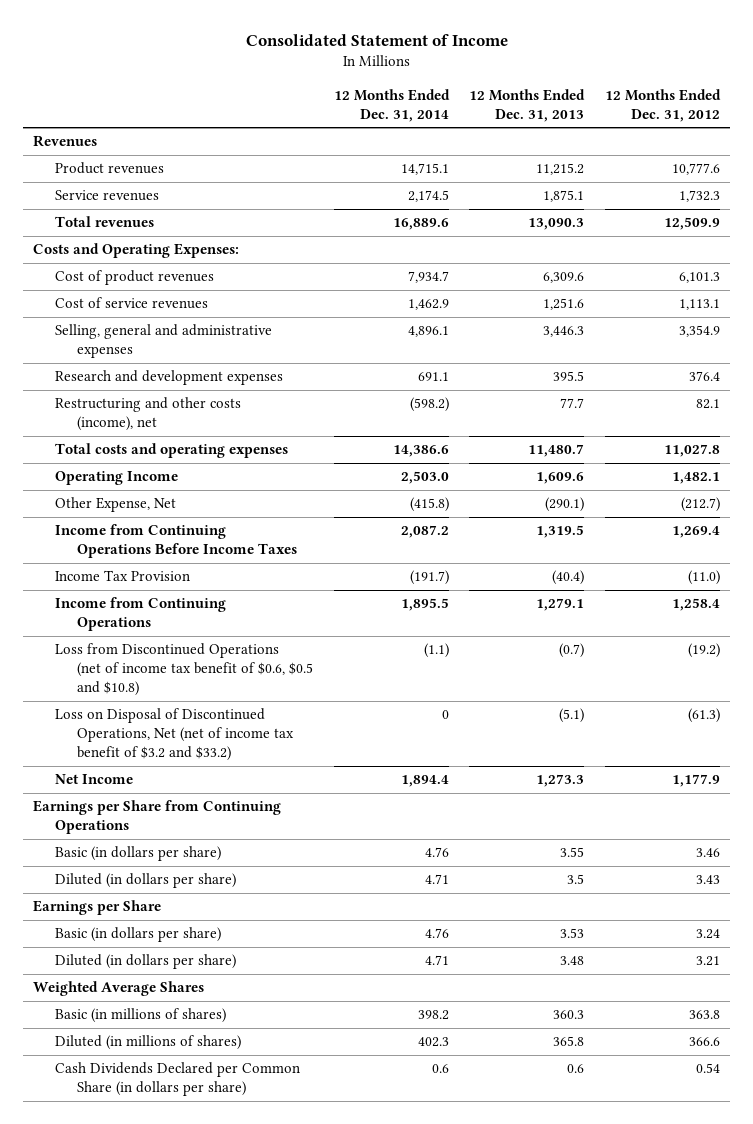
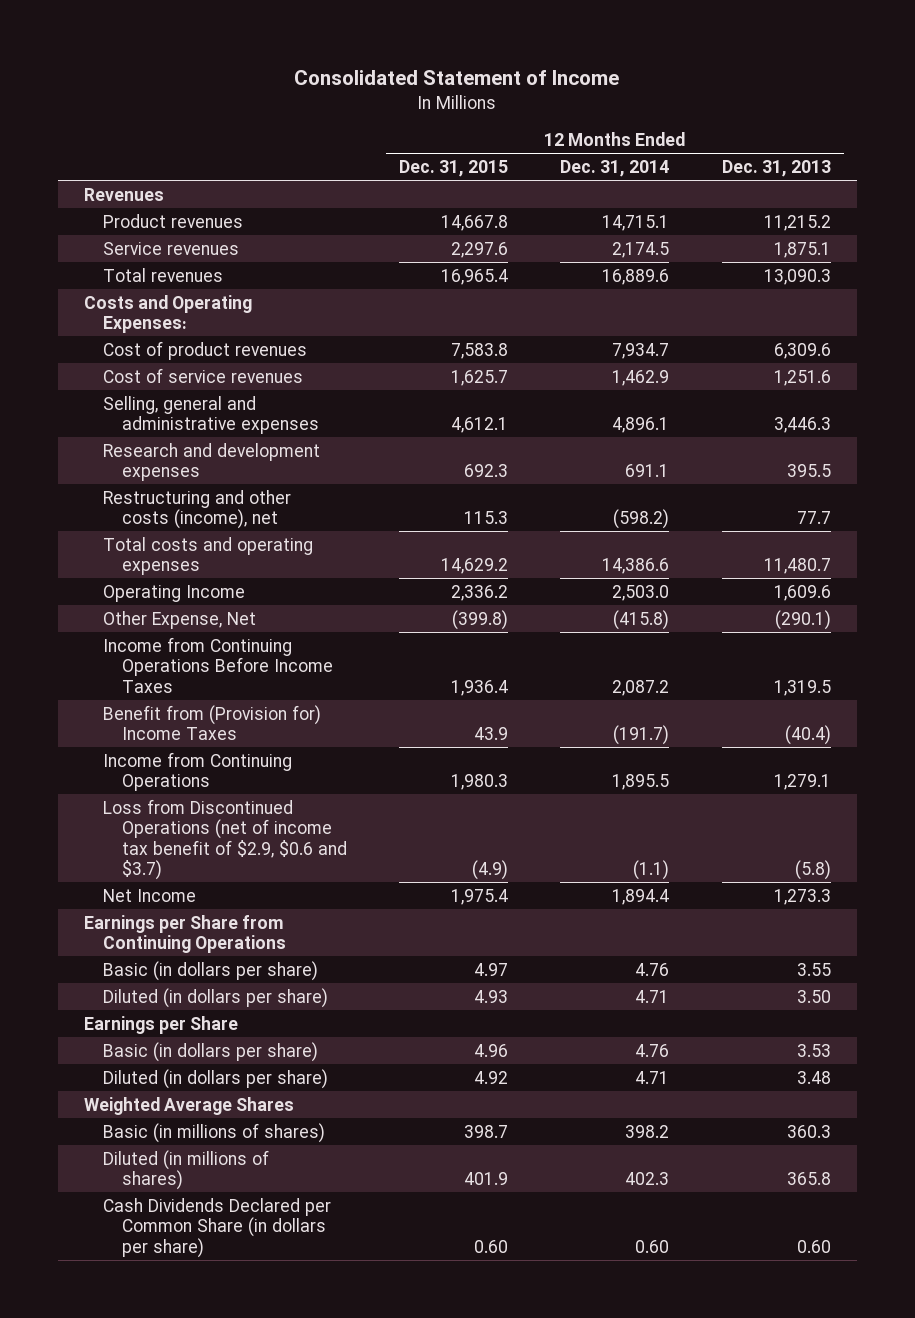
- | 12 Months Ended Dec. 31, 2014 | 12 Months Ended Dec. 31, 2013 | 12 Months Ended Dec. 31, 2012
+ | 12 Months Ended Dec. 31, 2015 | 12 Months Ended Dec. 31, 2014 | 12 Months Ended Dec. 31, 2013
- Income Tax Provision | (191.7) | (40.4) | (11.0)
+ Benefit from (Provision for) Income Taxes | 43.9 | (191.7) | (40.4)
- Loss from Discontinued Operations (net of income tax benefit of $0.6, $0.5 and $10.8) | (1.1) | (0.7) | (19.2)
- Loss on Disposal of Discontinued Operations, Net (net of income tax benefit of $3.2 and $33.2) | 0 | (5.1) | (61.3)
+ Loss from Discontinued Operations (net of income tax benefit of $2.9, $0.6 and $3.7) | (4.9) | (1.1) | (5.8)
- Diluted (in dollars per share) | 4.71 | 3.5 | 3.43
+ Diluted (in dollars per share) | 4.93 | 4.71 | 3.50
- Cash Dividends Declared per Common Share (in dollars per share) | 0.6 | 0.6 | 0.54
+ Cash Dividends Declared per Common Share (in dollars per share) | 0.60 | 0.60 | 0.60

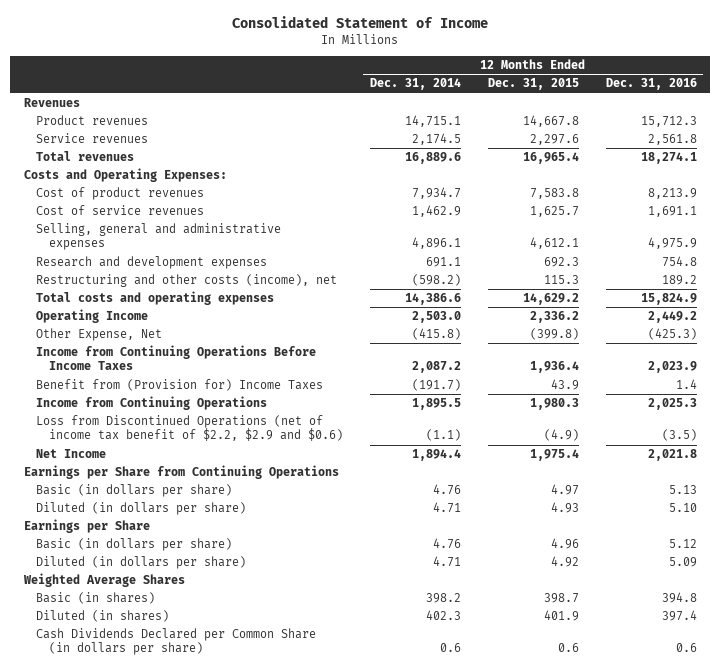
- | 12 Months Ended Dec. 31, 2015 | 12 Months Ended Dec. 31, 2014 | 12 Months Ended Dec. 31, 2013
+ | 12 Months Ended Dec. 31, 2014 | 12 Months Ended Dec. 31, 2015 | 12 Months Ended Dec. 31, 2016
- Loss from Discontinued Operations (net of income tax benefit of $2.9, $0.6 and $3.7) | (4.9) | (1.1) | (5.8)
+ Loss from Discontinued Operations (net of income tax benefit of $2.2, $2.9 and $0.6) | (1.1) | (4.9) | (3.5)
- Basic (in millions of shares) | 398.7 | 398.2 | 360.3
- Diluted (in millions of shares) | 401.9 | 402.3 | 365.8
- Cash Dividends Declared per Common Share (in dollars per share) | 0.60 | 0.60 | 0.60
+ Basic (in shares) | 398.2 | 398.7 | 394.8
+ Diluted (in shares) | 402.3 | 401.9 | 397.4
+ Cash Dividends Declared per Common Share (in dollars per share) | 0.6 | 0.6 | 0.6

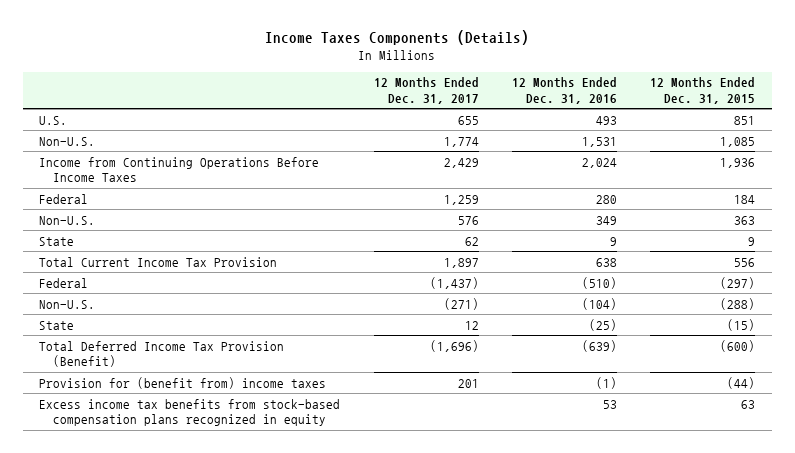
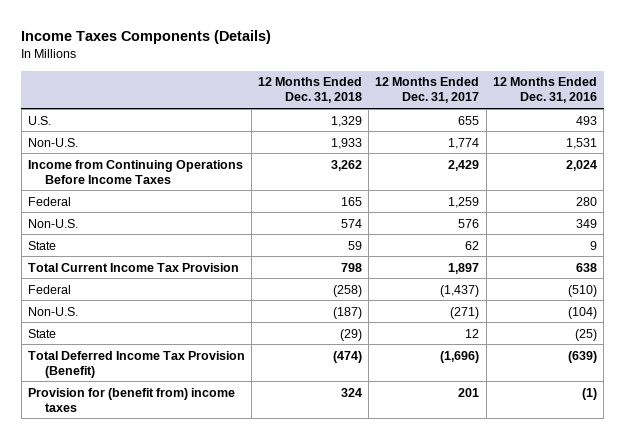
- | 12 Months Ended Dec. 31, 2017 | 12 Months Ended Dec. 31, 2016 | 12 Months Ended Dec. 31, 2015
+ | 12 Months Ended Dec. 31, 2018 | 12 Months Ended Dec. 31, 2017 | 12 Months Ended Dec. 31, 2016
- Excess income tax benefits from stock-based compensation plans recognized in equity | | 53 | 63

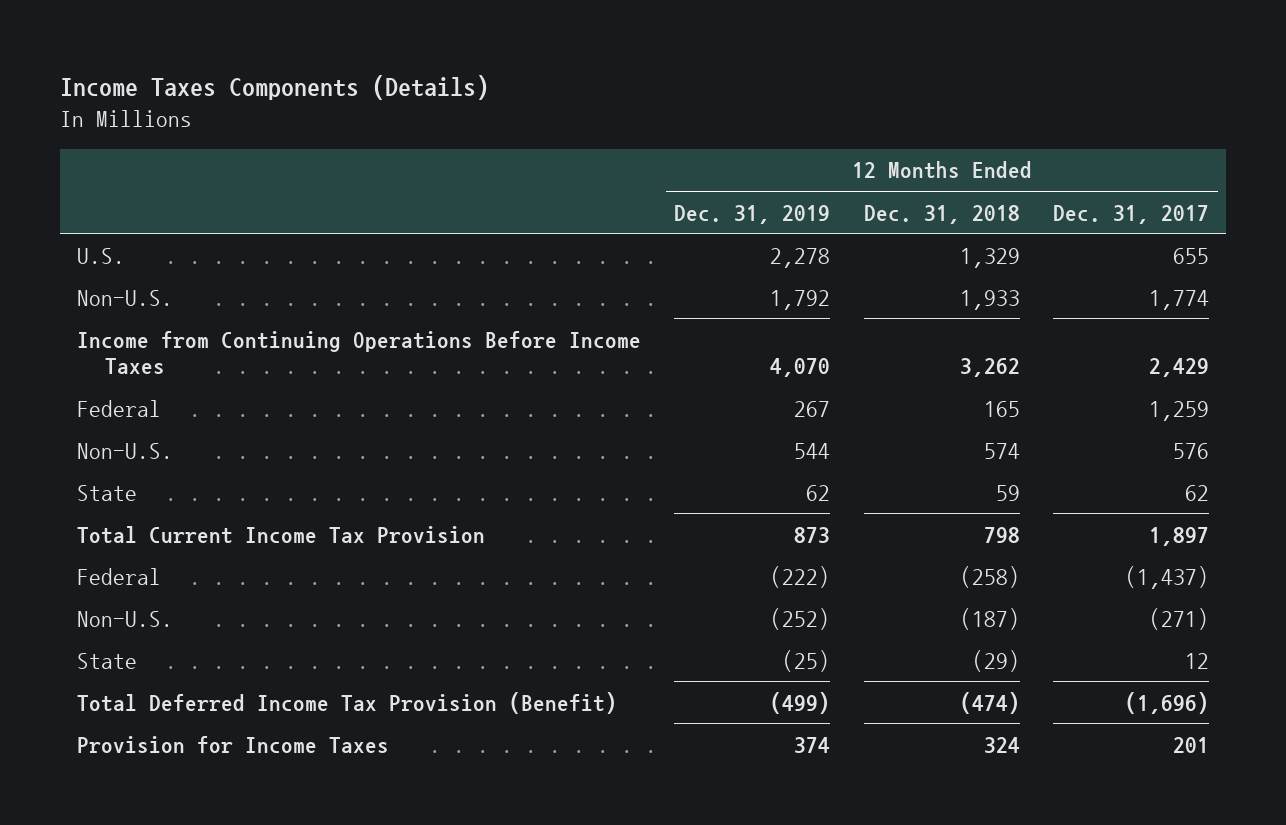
- | 12 Months Ended Dec. 31, 2018 | 12 Months Ended Dec. 31, 2017 | 12 Months Ended Dec. 31, 2016
+ | 12 Months Ended Dec. 31, 2019 | 12 Months Ended Dec. 31, 2018 | 12 Months Ended Dec. 31, 2017
- Provision for (benefit from) income taxes | 324 | 201 | (1)
+ Provision for Income Taxes | 374 | 324 | 201

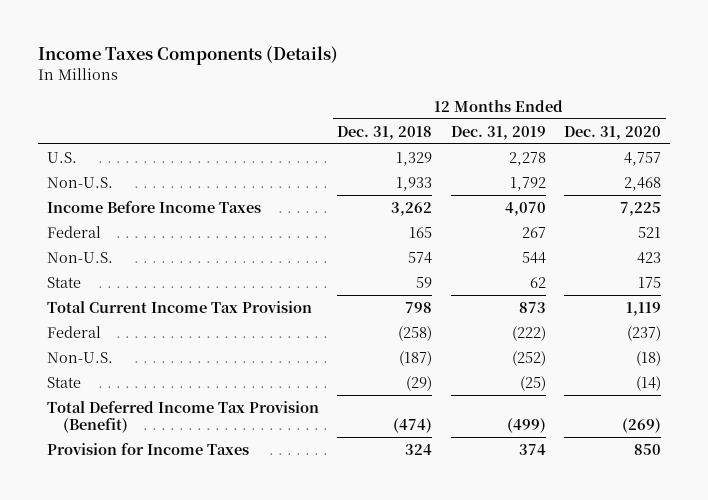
- | 12 Months Ended Dec. 31, 2019 | 12 Months Ended Dec. 31, 2018 | 12 Months Ended Dec. 31, 2017
+ | 12 Months Ended Dec. 31, 2018 | 12 Months Ended Dec. 31, 2019 | 12 Months Ended Dec. 31, 2020
- Income from Continuing Operations Before Income Taxes | 4,070 | 3,262 | 2,429
+ Income Before Income Taxes | 3,262 | 4,070 | 7,225

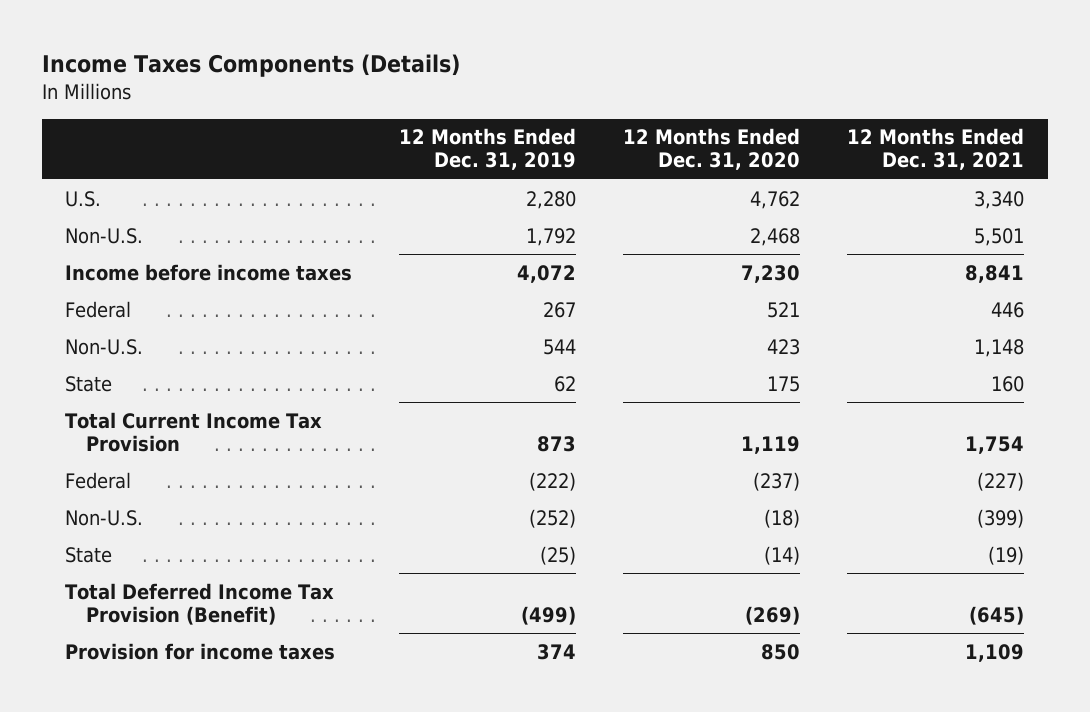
- | 12 Months Ended Dec. 31, 2018 | 12 Months Ended Dec. 31, 2019 | 12 Months Ended Dec. 31, 2020
+ | 12 Months Ended Dec. 31, 2019 | 12 Months Ended Dec. 31, 2020 | 12 Months Ended Dec. 31, 2021
- U.S. | 1,329 | 2,278 | 4,757
+ U.S. | 2,280 | 4,762 | 3,340
- Income Before Income Taxes | 3,262 | 4,070 | 7,225
+ Income before income taxes | 4,072 | 7,230 | 8,841
- Provision for Income Taxes | 324 | 374 | 850
+ Provision for income taxes | 374 | 850 | 1,109

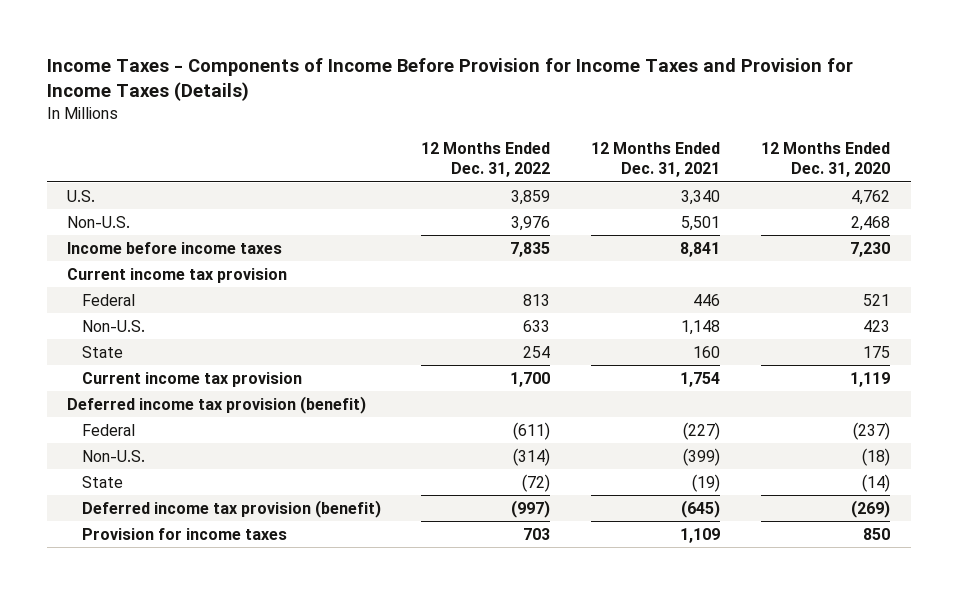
- Income Taxes Components (Details)
+ Income Taxes - Components of Income Before Provision for Income Taxes and Provision for Income Taxes (Details)
- | 12 Months Ended Dec. 31, 2019 | 12 Months Ended Dec. 31, 2020 | 12 Months Ended Dec. 31, 2021
+ | 12 Months Ended Dec. 31, 2022 | 12 Months Ended Dec. 31, 2021 | 12 Months Ended Dec. 31, 2020
+ Current income tax provision
- Total Current Income Tax Provision | 873 | 1,119 | 1,754
+ Current income tax provision | 1,700 | 1,754 | 1,119
+ Deferred income tax provision (benefit)
- Total Deferred Income Tax Provision (Benefit) | (499) | (269) | (645)
+ Deferred income tax provision (benefit) | (997) | (645) | (269)

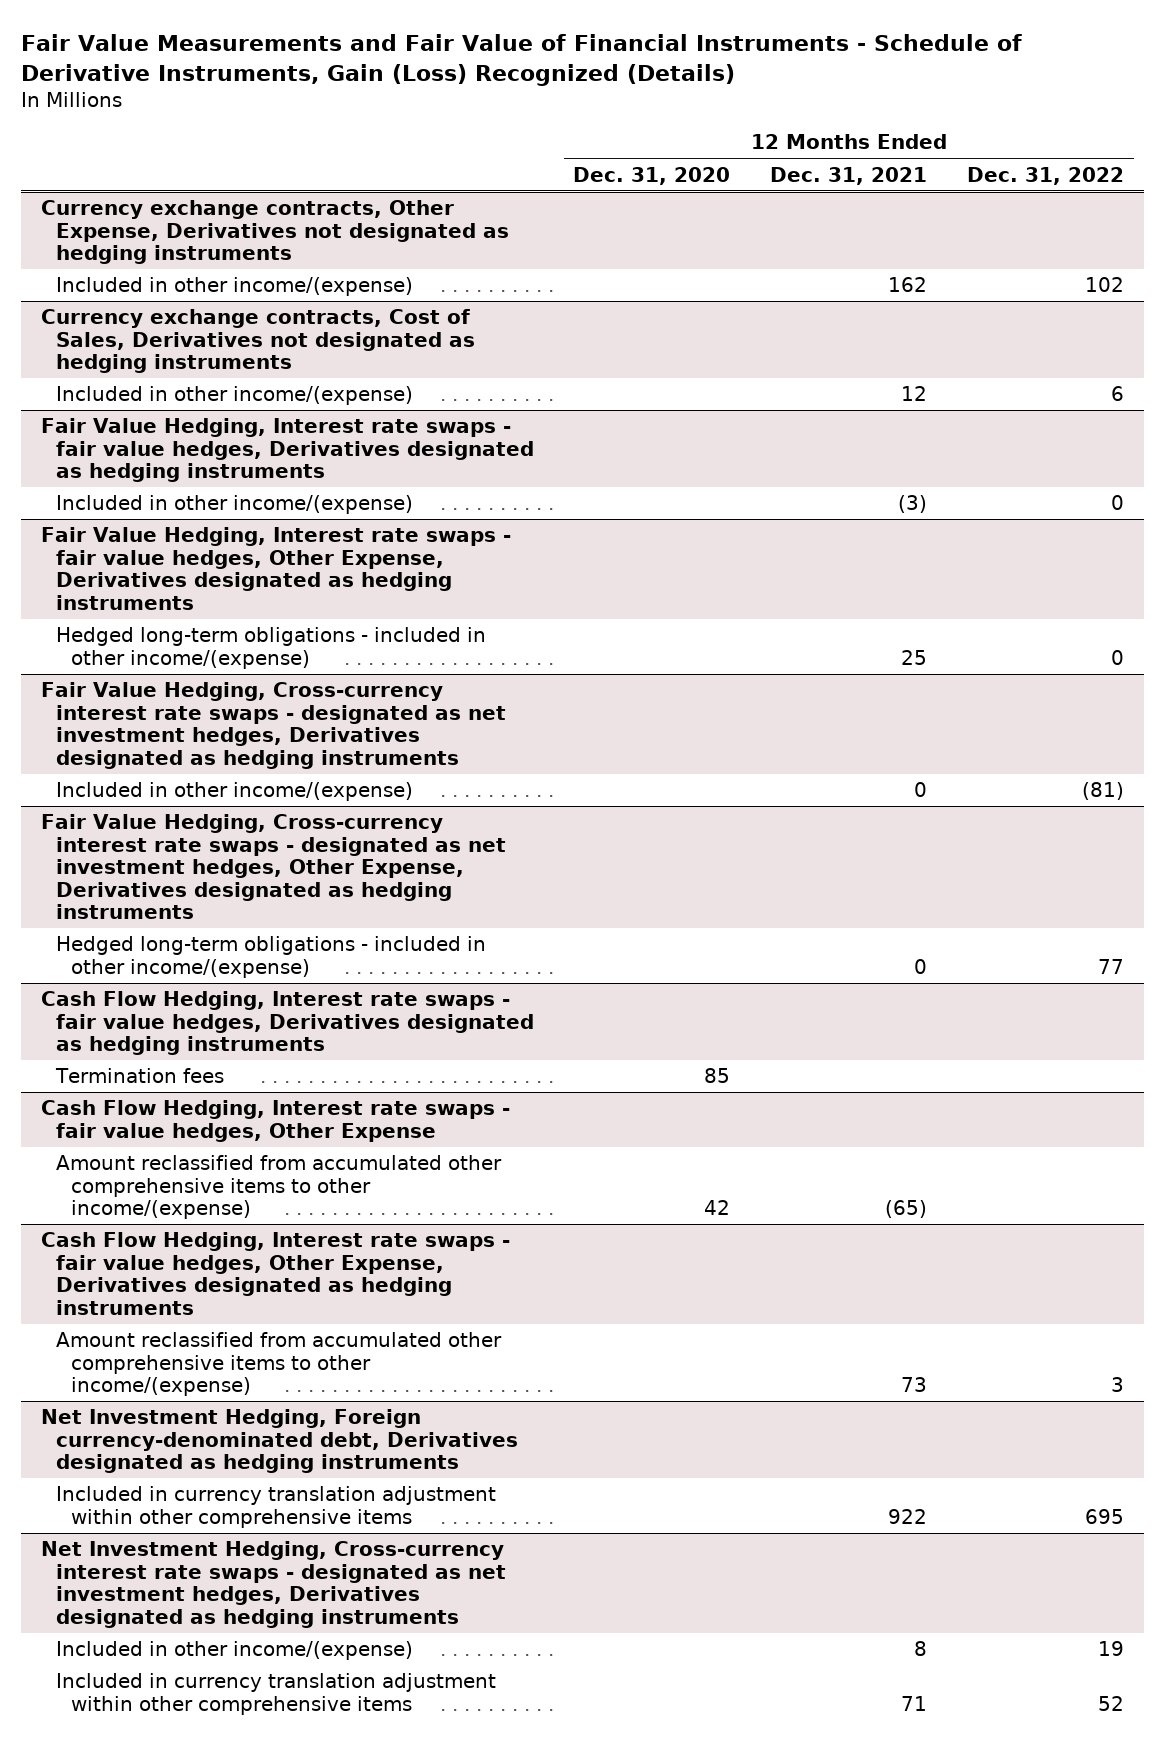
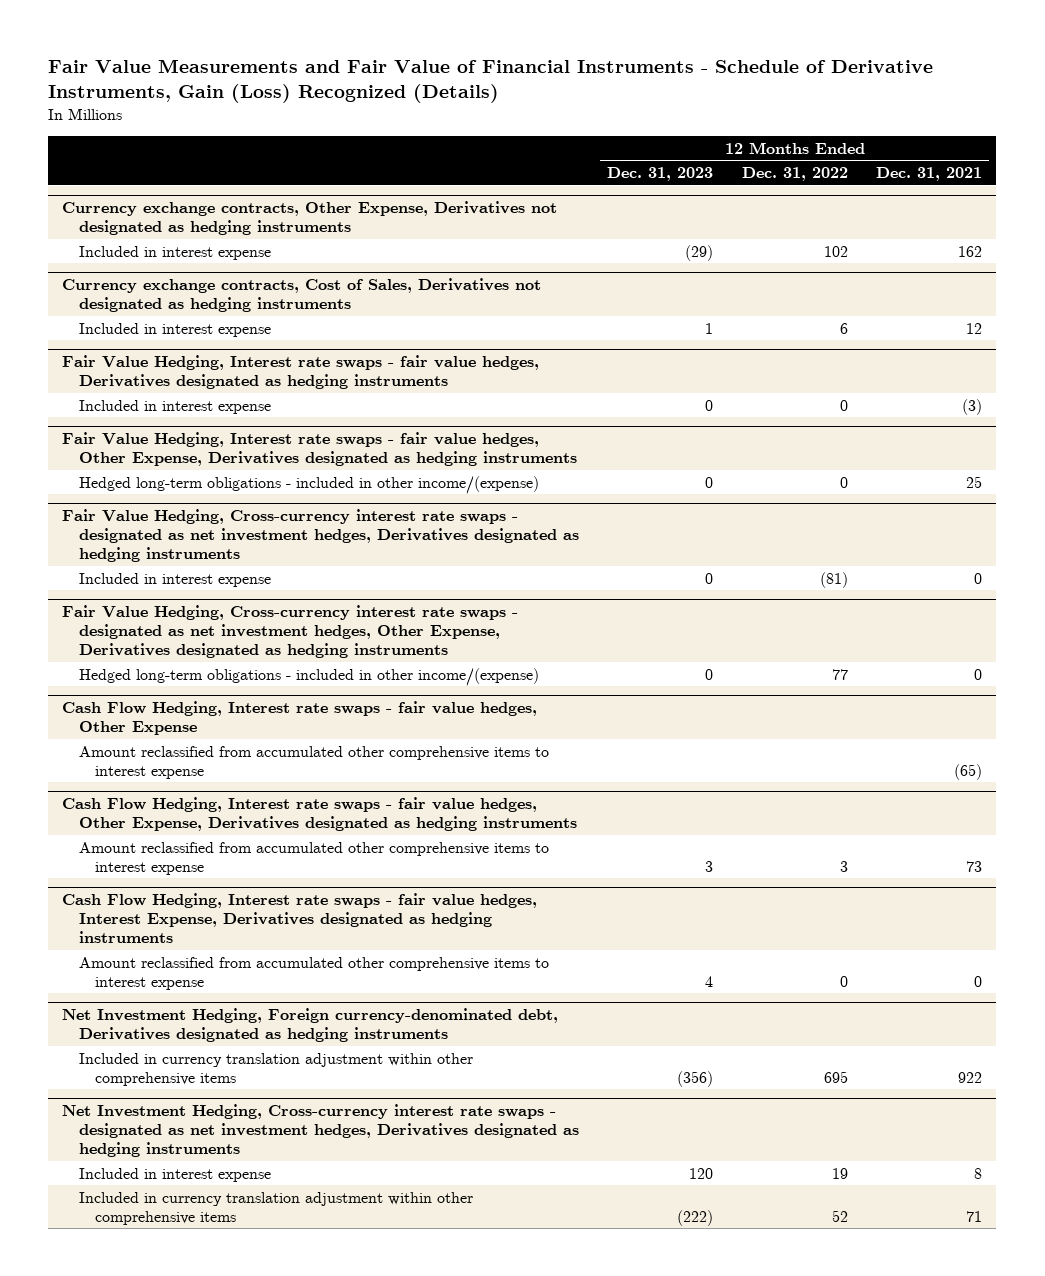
- | 12 Months Ended Dec. 31, 2020 | 12 Months Ended Dec. 31, 2021 | 12 Months Ended Dec. 31, 2022
+ | 12 Months Ended Dec. 31, 2023 | 12 Months Ended Dec. 31, 2022 | 12 Months Ended Dec. 31, 2021
@ Currency exchange contracts, Other Expense, Derivatives not designated as hedging instruments
- Included in other income/(expense) | | 162 | 102
+ Included in interest expense | (29) | 102 | 162
@ Currency exchange contracts, Cost of Sales, Derivatives not designated as hedging instruments
- Included in other income/(expense) | | 12 | 6
+ Included in interest expense | 1 | 6 | 12
@ Fair Value Hedging, Interest rate swaps - fair value hedges, Derivatives designated as hedging instruments
- Included in other income/(expense) | | (3) | 0
+ Included in interest expense | 0 | 0 | (3)
@ Fair Value Hedging, Cross-currency interest rate swaps - designated as net investment hedges, Derivatives designated as hedging instruments
- Included in other income/(expense) | | 0 | (81)
+ Included in interest expense | 0 | (81) | 0
- Cash Flow Hedging, Interest rate swaps - fair value hedges, Derivatives designated as hedging instruments
- Termination fees | 85 | |
@ Cash Flow Hedging, Interest rate swaps - fair value hedges, Other Expense
- Amount reclassified from accumulated other comprehensive items to other income/(expense) | 42 | (65) |
+ Amount reclassified from accumulated other comprehensive items to interest expense | | | (65)
@ Cash Flow Hedging, Interest rate swaps - fair value hedges, Other Expense, Derivatives designated as hedging instruments
- Amount reclassified from accumulated other comprehensive items to other income/(expense) | | 73 | 3
+ Amount reclassified from accumulated other comprehensive items to interest expense | 3 | 3 | 73
+ Cash Flow Hedging, Interest rate swaps - fair value hedges, Interest Expense, Derivatives designated as hedging instruments
+ Amount reclassified from accumulated other comprehensive items to interest expense | 4 | 0 | 0
@ Net Investment Hedging, Cross-currency interest rate swaps - designated as net investment hedges, Derivatives designated as hedging instruments
- Included in other income/(expense) | | 8 | 19
+ Included in interest expense | 120 | 19 | 8

